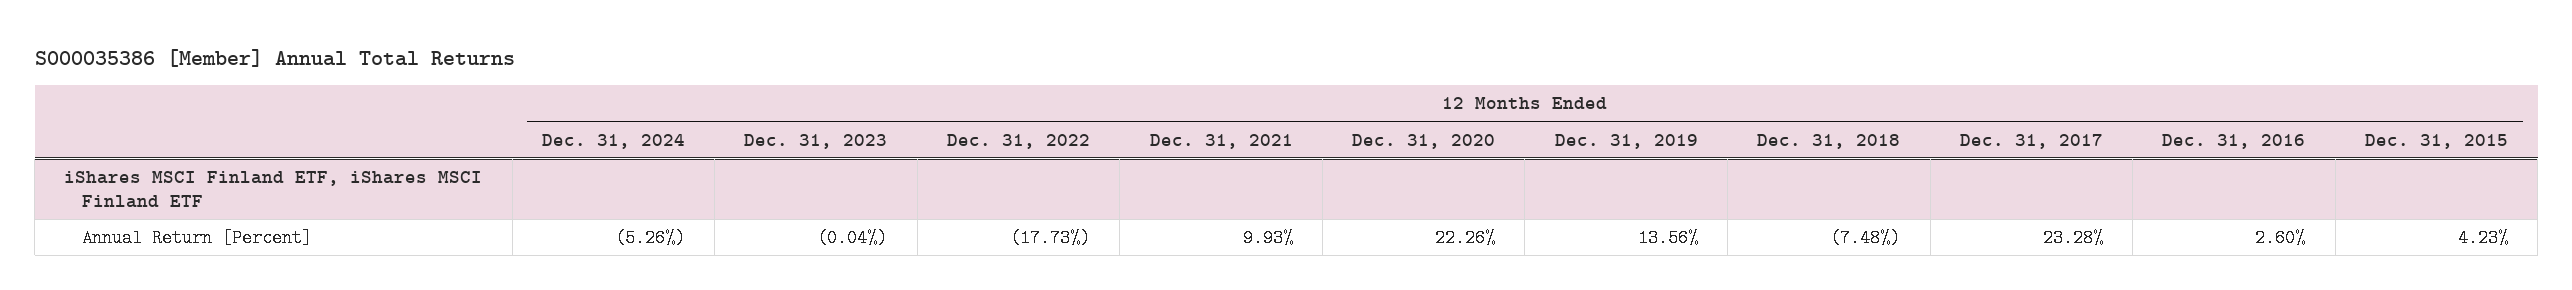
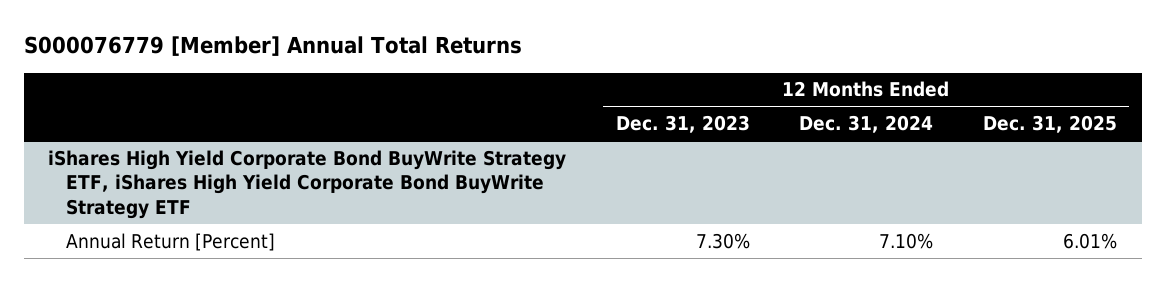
- S000035386 [Member] Annual Total Returns
+ S000076779 [Member] Annual Total Returns
- | 12 Months Ended Dec. 31, 2024 | 12 Months Ended Dec. 31, 2023 | 12 Months Ended Dec. 31, 2022 | 12 Months Ended Dec. 31, 2021 | 12 Months Ended Dec. 31, 2020 | 12 Months Ended Dec. 31, 2019 | 12 Months Ended Dec. 31, 2018 | 12 Months Ended Dec. 31, 2017 | 12 Months Ended Dec. 31, 2016 | 12 Months Ended Dec. 31, 2015
+ | 12 Months Ended Dec. 31, 2023 | 12 Months Ended Dec. 31, 2024 | 12 Months Ended Dec. 31, 2025
- iShares MSCI Finland ETF, iShares MSCI Finland ETF
- Annual Return [Percent] | (5.26%) | (0.04%) | (17.73%) | 9.93% | 22.26% | 13.56% | (7.48%) | 23.28% | 2.60% | 4.23%
+ iShares High Yield Corporate Bond BuyWrite Strategy ETF, iShares High Yield Corporate Bond BuyWrite Strategy ETF
+ Annual Return [Percent] | 7.30% | 7.10% | 6.01%

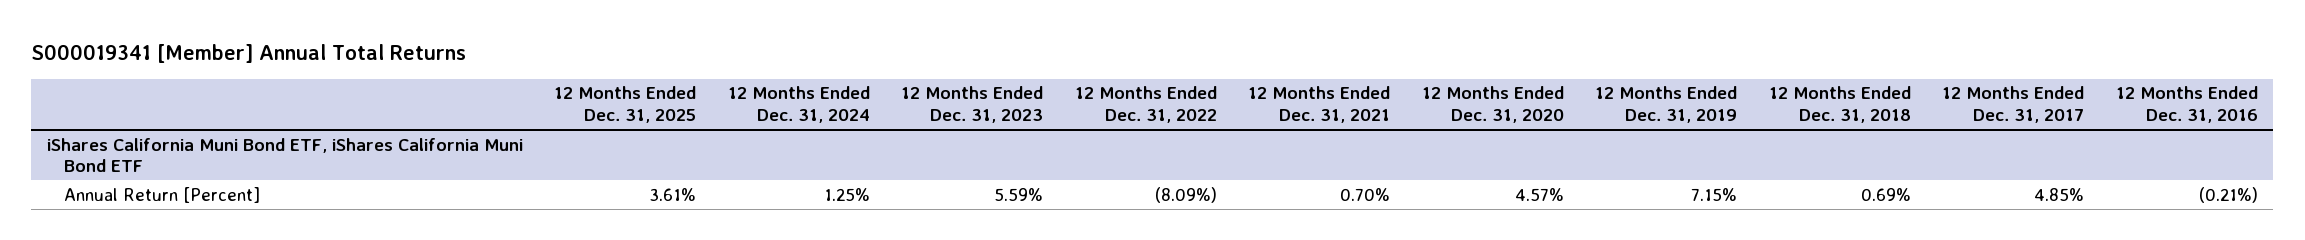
- S000076779 [Member] Annual Total Returns
+ S000019341 [Member] Annual Total Returns
- | 12 Months Ended Dec. 31, 2023 | 12 Months Ended Dec. 31, 2024 | 12 Months Ended Dec. 31, 2025
+ | 12 Months Ended Dec. 31, 2025 | 12 Months Ended Dec. 31, 2024 | 12 Months Ended Dec. 31, 2023 | 12 Months Ended Dec. 31, 2022 | 12 Months Ended Dec. 31, 2021 | 12 Months Ended Dec. 31, 2020 | 12 Months Ended Dec. 31, 2019 | 12 Months Ended Dec. 31, 2018 | 12 Months Ended Dec. 31, 2017 | 12 Months Ended Dec. 31, 2016
- iShares High Yield Corporate Bond BuyWrite Strategy ETF, iShares High Yield Corporate Bond BuyWrite Strategy ETF
- Annual Return [Percent] | 7.30% | 7.10% | 6.01%
+ iShares California Muni Bond ETF, iShares California Muni Bond ETF
+ Annual Return [Percent] | 3.61% | 1.25% | 5.59% | (8.09%) | 0.70% | 4.57% | 7.15% | 0.69% | 4.85% | (0.21%)

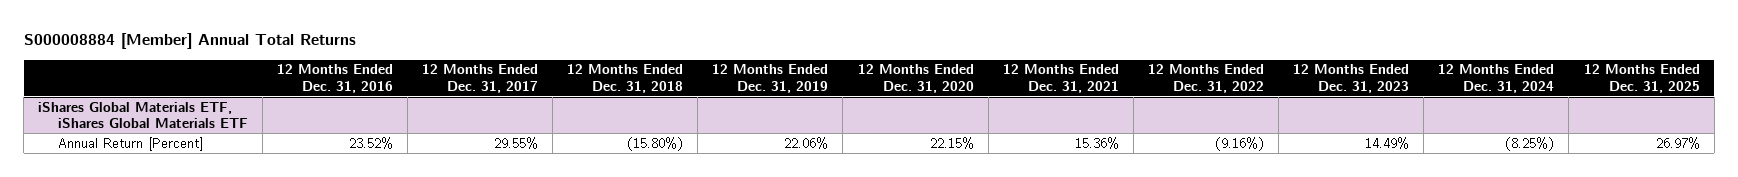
- S000019341 [Member] Annual Total Returns
+ S000008884 [Member] Annual Total Returns
- | 12 Months Ended Dec. 31, 2025 | 12 Months Ended Dec. 31, 2024 | 12 Months Ended Dec. 31, 2023 | 12 Months Ended Dec. 31, 2022 | 12 Months Ended Dec. 31, 2021 | 12 Months Ended Dec. 31, 2020 | 12 Months Ended Dec. 31, 2019 | 12 Months Ended Dec. 31, 2018 | 12 Months Ended Dec. 31, 2017 | 12 Months Ended Dec. 31, 2016
+ | 12 Months Ended Dec. 31, 2016 | 12 Months Ended Dec. 31, 2017 | 12 Months Ended Dec. 31, 2018 | 12 Months Ended Dec. 31, 2019 | 12 Months Ended Dec. 31, 2020 | 12 Months Ended Dec. 31, 2021 | 12 Months Ended Dec. 31, 2022 | 12 Months Ended Dec. 31, 2023 | 12 Months Ended Dec. 31, 2024 | 12 Months Ended Dec. 31, 2025
- iShares California Muni Bond ETF, iShares California Muni Bond ETF
- Annual Return [Percent] | 3.61% | 1.25% | 5.59% | (8.09%) | 0.70% | 4.57% | 7.15% | 0.69% | 4.85% | (0.21%)
+ iShares Global Materials ETF, iShares Global Materials ETF
+ Annual Return [Percent] | 23.52% | 29.55% | (15.80%) | 22.06% | 22.15% | 15.36% | (9.16%) | 14.49% | (8.25%) | 26.97%

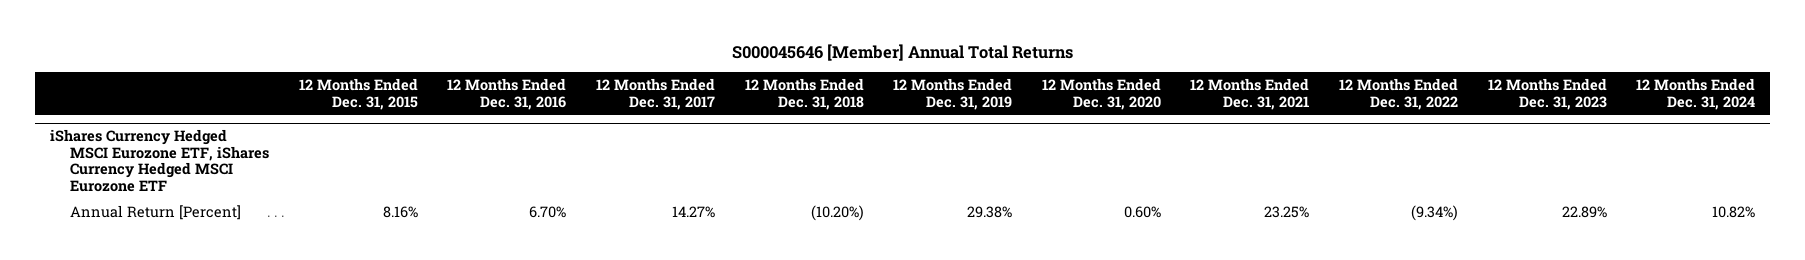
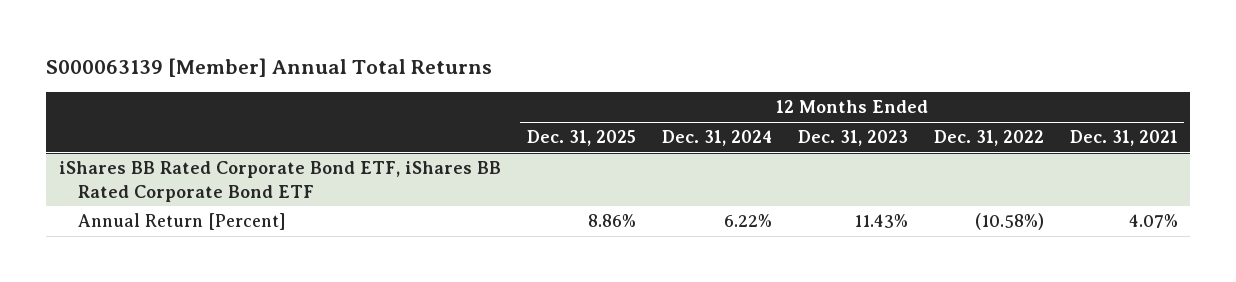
- S000045646 [Member] Annual Total Returns
+ S000063139 [Member] Annual Total Returns
- | 12 Months Ended Dec. 31, 2015 | 12 Months Ended Dec. 31, 2016 | 12 Months Ended Dec. 31, 2017 | 12 Months Ended Dec. 31, 2018 | 12 Months Ended Dec. 31, 2019 | 12 Months Ended Dec. 31, 2020 | 12 Months Ended Dec. 31, 2021 | 12 Months Ended Dec. 31, 2022 | 12 Months Ended Dec. 31, 2023 | 12 Months Ended Dec. 31, 2024
+ | 12 Months Ended Dec. 31, 2025 | 12 Months Ended Dec. 31, 2024 | 12 Months Ended Dec. 31, 2023 | 12 Months Ended Dec. 31, 2022 | 12 Months Ended Dec. 31, 2021
- iShares Currency Hedged MSCI Eurozone ETF, iShares Currency Hedged MSCI Eurozone ETF
- Annual Return [Percent] | 8.16% | 6.70% | 14.27% | (10.20%) | 29.38% | 0.60% | 23.25% | (9.34%) | 22.89% | 10.82%
+ iShares BB Rated Corporate Bond ETF, iShares BB Rated Corporate Bond ETF
+ Annual Return [Percent] | 8.86% | 6.22% | 11.43% | (10.58%) | 4.07%

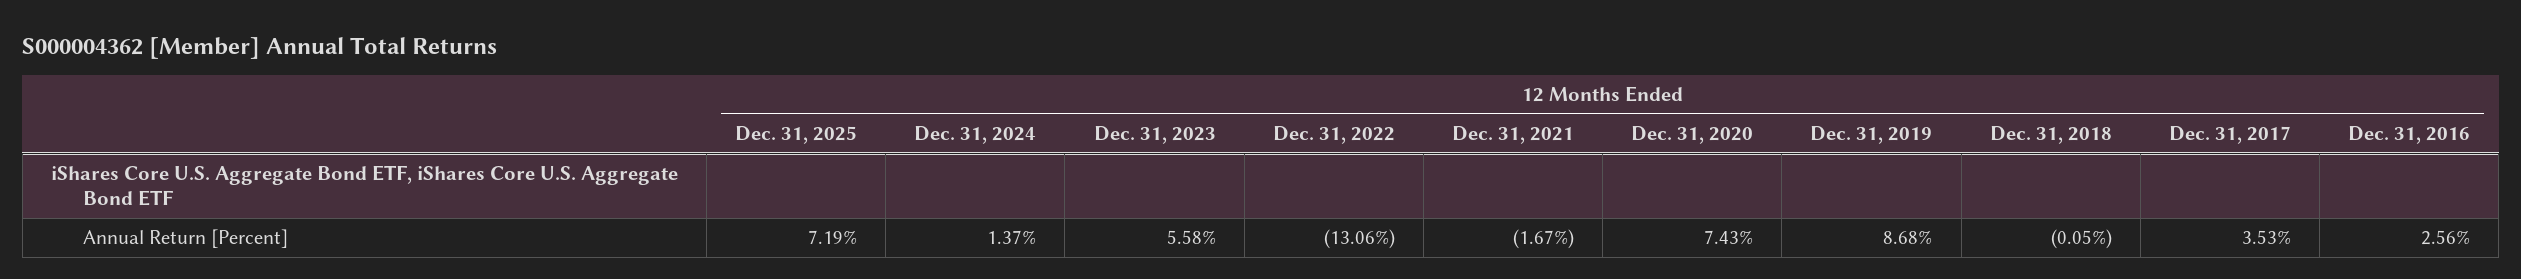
- S000063139 [Member] Annual Total Returns
+ S000004362 [Member] Annual Total Returns
- | 12 Months Ended Dec. 31, 2025 | 12 Months Ended Dec. 31, 2024 | 12 Months Ended Dec. 31, 2023 | 12 Months Ended Dec. 31, 2022 | 12 Months Ended Dec. 31, 2021
+ | 12 Months Ended Dec. 31, 2025 | 12 Months Ended Dec. 31, 2024 | 12 Months Ended Dec. 31, 2023 | 12 Months Ended Dec. 31, 2022 | 12 Months Ended Dec. 31, 2021 | 12 Months Ended Dec. 31, 2020 | 12 Months Ended Dec. 31, 2019 | 12 Months Ended Dec. 31, 2018 | 12 Months Ended Dec. 31, 2017 | 12 Months Ended Dec. 31, 2016
- iShares BB Rated Corporate Bond ETF, iShares BB Rated Corporate Bond ETF
- Annual Return [Percent] | 8.86% | 6.22% | 11.43% | (10.58%) | 4.07%
+ iShares Core U.S. Aggregate Bond ETF, iShares Core U.S. Aggregate Bond ETF
+ Annual Return [Percent] | 7.19% | 1.37% | 5.58% | (13.06%) | (1.67%) | 7.43% | 8.68% | (0.05%) | 3.53% | 2.56%

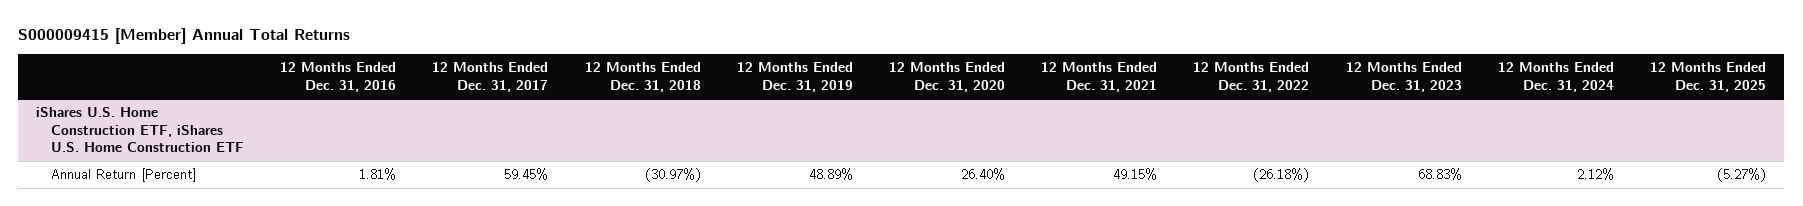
- S000004362 [Member] Annual Total Returns
+ S000009415 [Member] Annual Total Returns
- | 12 Months Ended Dec. 31, 2025 | 12 Months Ended Dec. 31, 2024 | 12 Months Ended Dec. 31, 2023 | 12 Months Ended Dec. 31, 2022 | 12 Months Ended Dec. 31, 2021 | 12 Months Ended Dec. 31, 2020 | 12 Months Ended Dec. 31, 2019 | 12 Months Ended Dec. 31, 2018 | 12 Months Ended Dec. 31, 2017 | 12 Months Ended Dec. 31, 2016
+ | 12 Months Ended Dec. 31, 2016 | 12 Months Ended Dec. 31, 2017 | 12 Months Ended Dec. 31, 2018 | 12 Months Ended Dec. 31, 2019 | 12 Months Ended Dec. 31, 2020 | 12 Months Ended Dec. 31, 2021 | 12 Months Ended Dec. 31, 2022 | 12 Months Ended Dec. 31, 2023 | 12 Months Ended Dec. 31, 2024 | 12 Months Ended Dec. 31, 2025
- iShares Core U.S. Aggregate Bond ETF, iShares Core U.S. Aggregate Bond ETF
- Annual Return [Percent] | 7.19% | 1.37% | 5.58% | (13.06%) | (1.67%) | 7.43% | 8.68% | (0.05%) | 3.53% | 2.56%
+ iShares U.S. Home Construction ETF, iShares U.S. Home Construction ETF
+ Annual Return [Percent] | 1.81% | 59.45% | (30.97%) | 48.89% | 26.40% | 49.15% | (26.18%) | 68.83% | 2.12% | (5.27%)

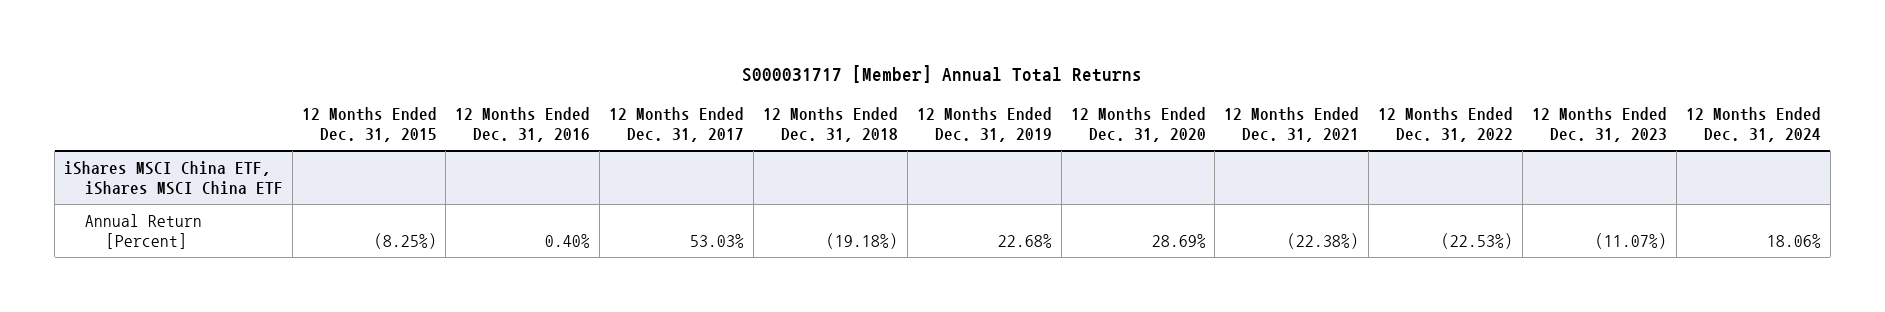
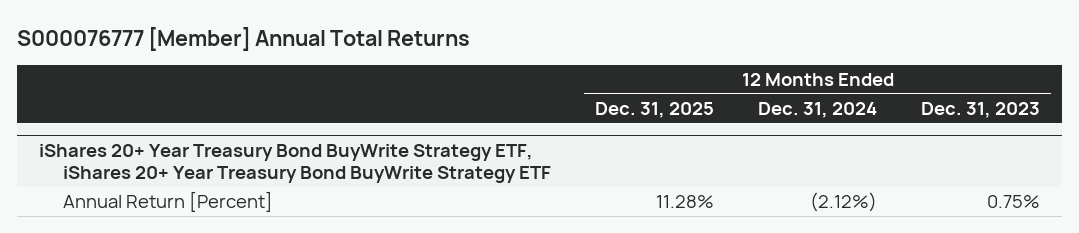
- S000031717 [Member] Annual Total Returns
+ S000076777 [Member] Annual Total Returns
- | 12 Months Ended Dec. 31, 2015 | 12 Months Ended Dec. 31, 2016 | 12 Months Ended Dec. 31, 2017 | 12 Months Ended Dec. 31, 2018 | 12 Months Ended Dec. 31, 2019 | 12 Months Ended Dec. 31, 2020 | 12 Months Ended Dec. 31, 2021 | 12 Months Ended Dec. 31, 2022 | 12 Months Ended Dec. 31, 2023 | 12 Months Ended Dec. 31, 2024
+ | 12 Months Ended Dec. 31, 2025 | 12 Months Ended Dec. 31, 2024 | 12 Months Ended Dec. 31, 2023
- iShares MSCI China ETF, iShares MSCI China ETF
- Annual Return [Percent] | (8.25%) | 0.40% | 53.03% | (19.18%) | 22.68% | 28.69% | (22.38%) | (22.53%) | (11.07%) | 18.06%
+ iShares 20+ Year Treasury Bond BuyWrite Strategy ETF, iShares 20+ Year Treasury Bond BuyWrite Strategy ETF
+ Annual Return [Percent] | 11.28% | (2.12%) | 0.75%

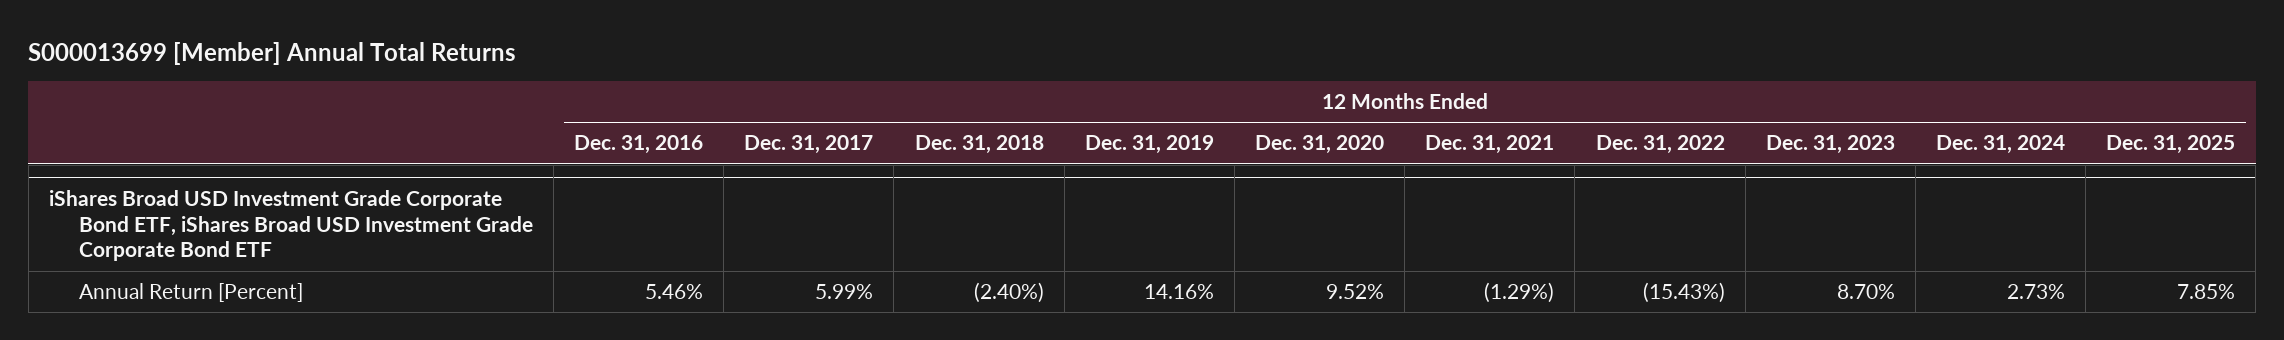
- S000076777 [Member] Annual Total Returns
+ S000013699 [Member] Annual Total Returns
- | 12 Months Ended Dec. 31, 2025 | 12 Months Ended Dec. 31, 2024 | 12 Months Ended Dec. 31, 2023
+ | 12 Months Ended Dec. 31, 2016 | 12 Months Ended Dec. 31, 2017 | 12 Months Ended Dec. 31, 2018 | 12 Months Ended Dec. 31, 2019 | 12 Months Ended Dec. 31, 2020 | 12 Months Ended Dec. 31, 2021 | 12 Months Ended Dec. 31, 2022 | 12 Months Ended Dec. 31, 2023 | 12 Months Ended Dec. 31, 2024 | 12 Months Ended Dec. 31, 2025
- iShares 20+ Year Treasury Bond BuyWrite Strategy ETF, iShares 20+ Year Treasury Bond BuyWrite Strategy ETF
- Annual Return [Percent] | 11.28% | (2.12%) | 0.75%
+ iShares Broad USD Investment Grade Corporate Bond ETF, iShares Broad USD Investment Grade Corporate Bond ETF
+ Annual Return [Percent] | 5.46% | 5.99% | (2.40%) | 14.16% | 9.52% | (1.29%) | (15.43%) | 8.70% | 2.73% | 7.85%

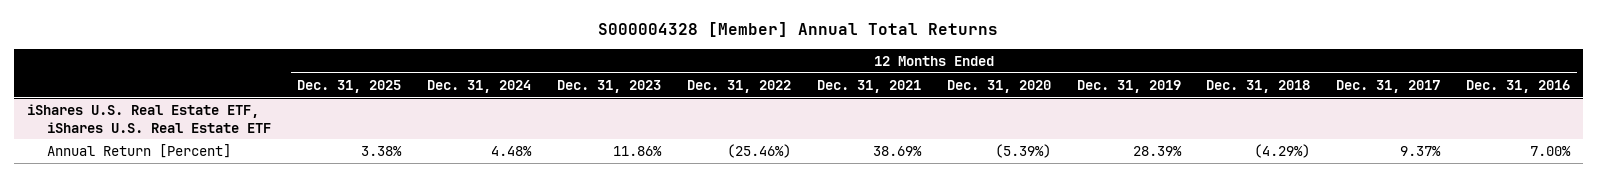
- S000013699 [Member] Annual Total Returns
+ S000004328 [Member] Annual Total Returns
- | 12 Months Ended Dec. 31, 2016 | 12 Months Ended Dec. 31, 2017 | 12 Months Ended Dec. 31, 2018 | 12 Months Ended Dec. 31, 2019 | 12 Months Ended Dec. 31, 2020 | 12 Months Ended Dec. 31, 2021 | 12 Months Ended Dec. 31, 2022 | 12 Months Ended Dec. 31, 2023 | 12 Months Ended Dec. 31, 2024 | 12 Months Ended Dec. 31, 2025
+ | 12 Months Ended Dec. 31, 2025 | 12 Months Ended Dec. 31, 2024 | 12 Months Ended Dec. 31, 2023 | 12 Months Ended Dec. 31, 2022 | 12 Months Ended Dec. 31, 2021 | 12 Months Ended Dec. 31, 2020 | 12 Months Ended Dec. 31, 2019 | 12 Months Ended Dec. 31, 2018 | 12 Months Ended Dec. 31, 2017 | 12 Months Ended Dec. 31, 2016
- iShares Broad USD Investment Grade Corporate Bond ETF, iShares Broad USD Investment Grade Corporate Bond ETF
- Annual Return [Percent] | 5.46% | 5.99% | (2.40%) | 14.16% | 9.52% | (1.29%) | (15.43%) | 8.70% | 2.73% | 7.85%
+ iShares U.S. Real Estate ETF, iShares U.S. Real Estate ETF
+ Annual Return [Percent] | 3.38% | 4.48% | 11.86% | (25.46%) | 38.69% | (5.39%) | 28.39% | (4.29%) | 9.37% | 7.00%

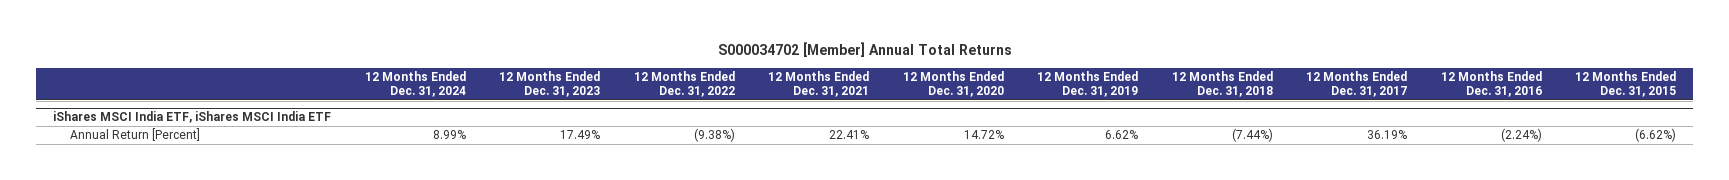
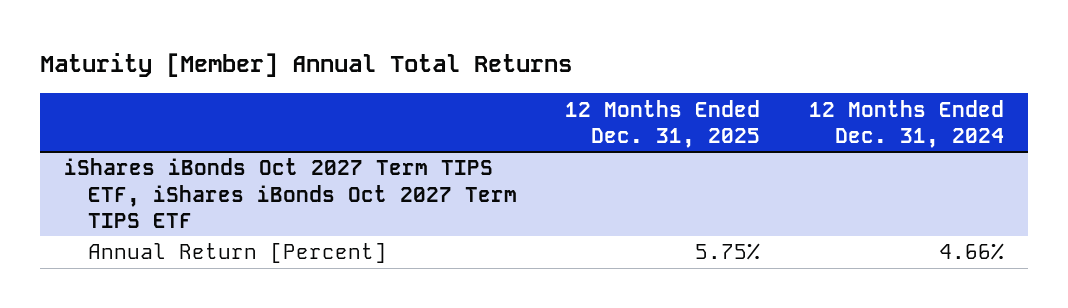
- S000034702 [Member] Annual Total Returns
+ Maturity [Member] Annual Total Returns
- | 12 Months Ended Dec. 31, 2024 | 12 Months Ended Dec. 31, 2023 | 12 Months Ended Dec. 31, 2022 | 12 Months Ended Dec. 31, 2021 | 12 Months Ended Dec. 31, 2020 | 12 Months Ended Dec. 31, 2019 | 12 Months Ended Dec. 31, 2018 | 12 Months Ended Dec. 31, 2017 | 12 Months Ended Dec. 31, 2016 | 12 Months Ended Dec. 31, 2015
+ | 12 Months Ended Dec. 31, 2025 | 12 Months Ended Dec. 31, 2024
- iShares MSCI India ETF, iShares MSCI India ETF
- Annual Return [Percent] | 8.99% | 17.49% | (9.38%) | 22.41% | 14.72% | 6.62% | (7.44%) | 36.19% | (2.24%) | (6.62%)
+ iShares iBonds Oct 2027 Term TIPS ETF, iShares iBonds Oct 2027 Term TIPS ETF
+ Annual Return [Percent] | 5.75% | 4.66%

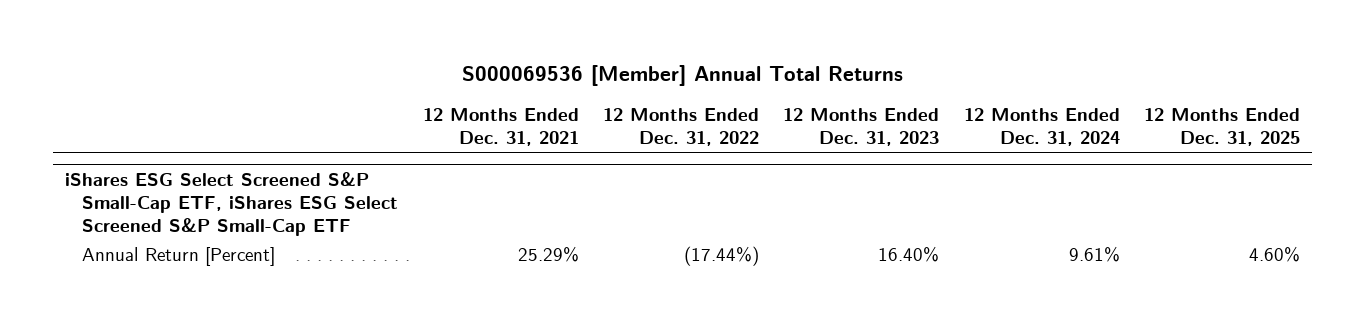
- Maturity [Member] Annual Total Returns
+ S000069536 [Member] Annual Total Returns
- | 12 Months Ended Dec. 31, 2025 | 12 Months Ended Dec. 31, 2024
+ | 12 Months Ended Dec. 31, 2021 | 12 Months Ended Dec. 31, 2022 | 12 Months Ended Dec. 31, 2023 | 12 Months Ended Dec. 31, 2024 | 12 Months Ended Dec. 31, 2025
- iShares iBonds Oct 2027 Term TIPS ETF, iShares iBonds Oct 2027 Term TIPS ETF
- Annual Return [Percent] | 5.75% | 4.66%
+ iShares ESG Select Screened S&P Small-Cap ETF, iShares ESG Select Screened S&P Small-Cap ETF
+ Annual Return [Percent] | 25.29% | (17.44%) | 16.40% | 9.61% | 4.60%

